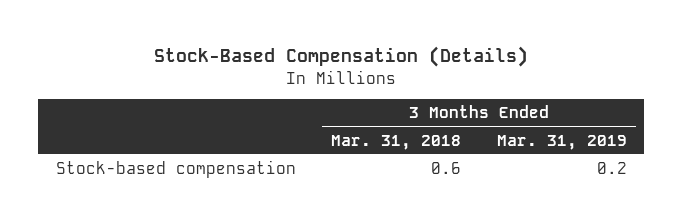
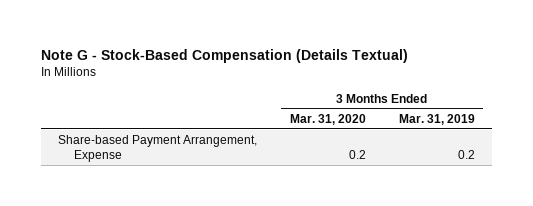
- Stock-Based Compensation (Details)
+ Note G - Stock-Based Compensation (Details Textual)
- | 3 Months Ended Mar. 31, 2018 | 3 Months Ended Mar. 31, 2019
+ | 3 Months Ended Mar. 31, 2020 | 3 Months Ended Mar. 31, 2019
- Stock-based compensation | 0.6 | 0.2
+ Share-based Payment Arrangement, Expense | 0.2 | 0.2

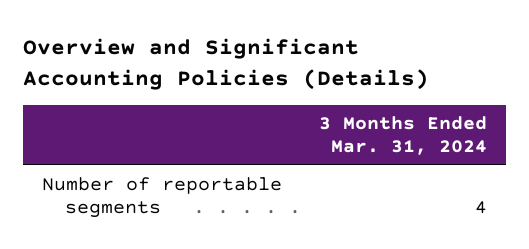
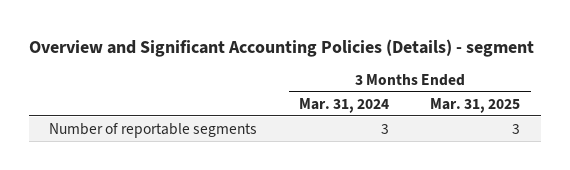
- Overview and Significant Accounting Policies (Details)
+ Overview and Significant Accounting Policies (Details) - segment
- | 3 Months Ended Mar. 31, 2024
+ | 3 Months Ended Mar. 31, 2024 | 3 Months Ended Mar. 31, 2025
- Number of reportable segments | 4
+ Number of reportable segments | 3 | 3

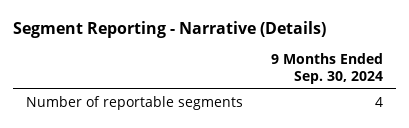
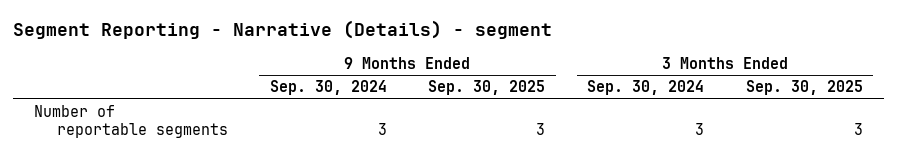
- Segment Reporting - Narrative (Details)
+ Segment Reporting - Narrative (Details) - segment
- | 9 Months Ended Sep. 30, 2024
+ | 9 Months Ended Sep. 30, 2024 | 9 Months Ended Sep. 30, 2025 | 3 Months Ended Sep. 30, 2024 | 3 Months Ended Sep. 30, 2025
- Number of reportable segments | 4
+ Number of reportable segments | 3 | 3 | 3 | 3

